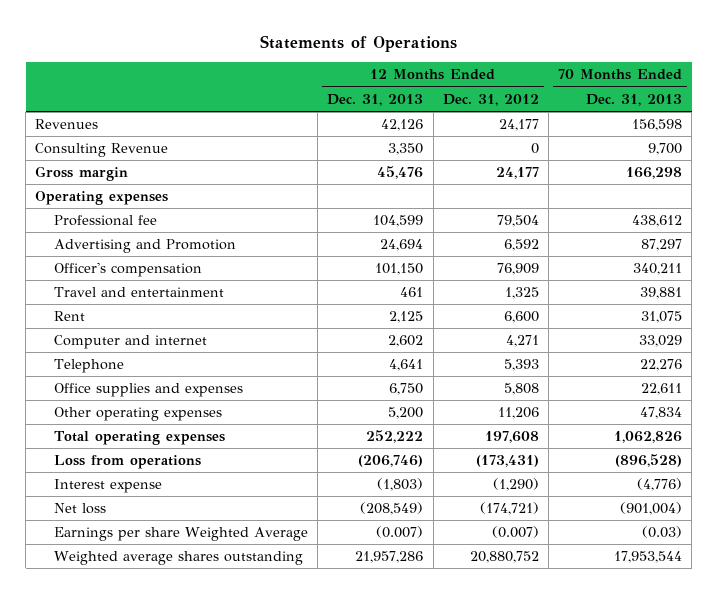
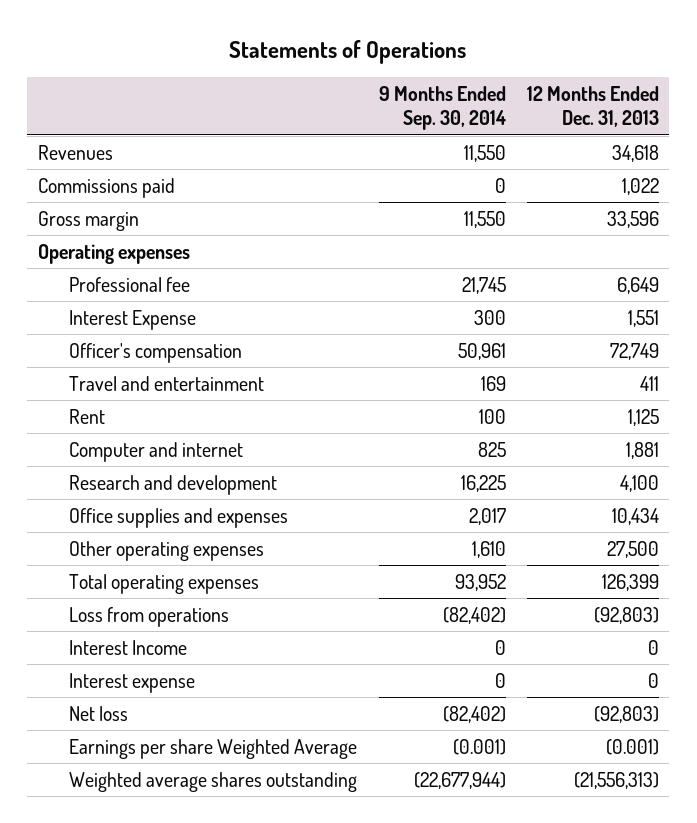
- | 12 Months Ended Dec. 31, 2013 | 12 Months Ended Dec. 31, 2012 | 70 Months Ended Dec. 31, 2013
+ | 9 Months Ended Sep. 30, 2014 | 12 Months Ended Dec. 31, 2013
- Revenues | 42,126 | 24,177 | 156,598
- Consulting Revenue | 3,350 | 0 | 9,700
- Gross margin | 45,476 | 24,177 | 166,298
+ Revenues | 11,550 | 34,618
+ Commissions paid | 0 | 1,022
+ Gross margin | 11,550 | 33,596
- Professional fee | 104,599 | 79,504 | 438,612
- Advertising and Promotion | 24,694 | 6,592 | 87,297
- Officer's compensation | 101,150 | 76,909 | 340,211
- Travel and entertainment | 461 | 1,325 | 39,881
- Rent | 2,125 | 6,600 | 31,075
- Computer and internet | 2,602 | 4,271 | 33,029
- Telephone | 4,641 | 5,393 | 22,276
- Office supplies and expenses | 6,750 | 5,808 | 22,611
- Other operating expenses | 5,200 | 11,206 | 47,834
- Total operating expenses | 252,222 | 197,608 | 1,062,826
- Loss from operations | (206,746) | (173,431) | (896,528)
- Interest expense | (1,803) | (1,290) | (4,776)
- Net loss | (208,549) | (174,721) | (901,004)
- Earnings per share Weighted Average | (0.007) | (0.007) | (0.03)
- Weighted average shares outstanding | 21,957,286 | 20,880,752 | 17,953,544
+ Professional fee | 21,745 | 6,649
+ Interest Expense | 300 | 1,551
+ Officer's compensation | 50,961 | 72,749
+ Travel and entertainment | 169 | 411
+ Rent | 100 | 1,125
+ Computer and internet | 825 | 1,881
+ Research and development | 16,225 | 4,100
+ Office supplies and expenses | 2,017 | 10,434
+ Other operating expenses | 1,610 | 27,500
+ Total operating expenses | 93,952 | 126,399
+ Loss from operations | (82,402) | (92,803)
+ Interest Income | 0 | 0
+ Interest expense | 0 | 0
+ Net loss | (82,402) | (92,803)
+ Earnings per share Weighted Average | (0.001) | (0.001)
+ Weighted average shares outstanding | (22,677,944) | (21,556,313)

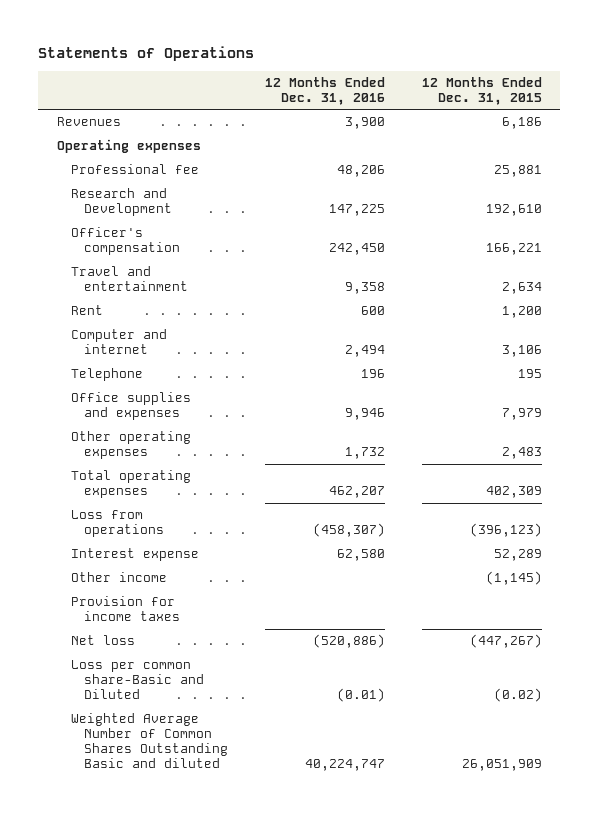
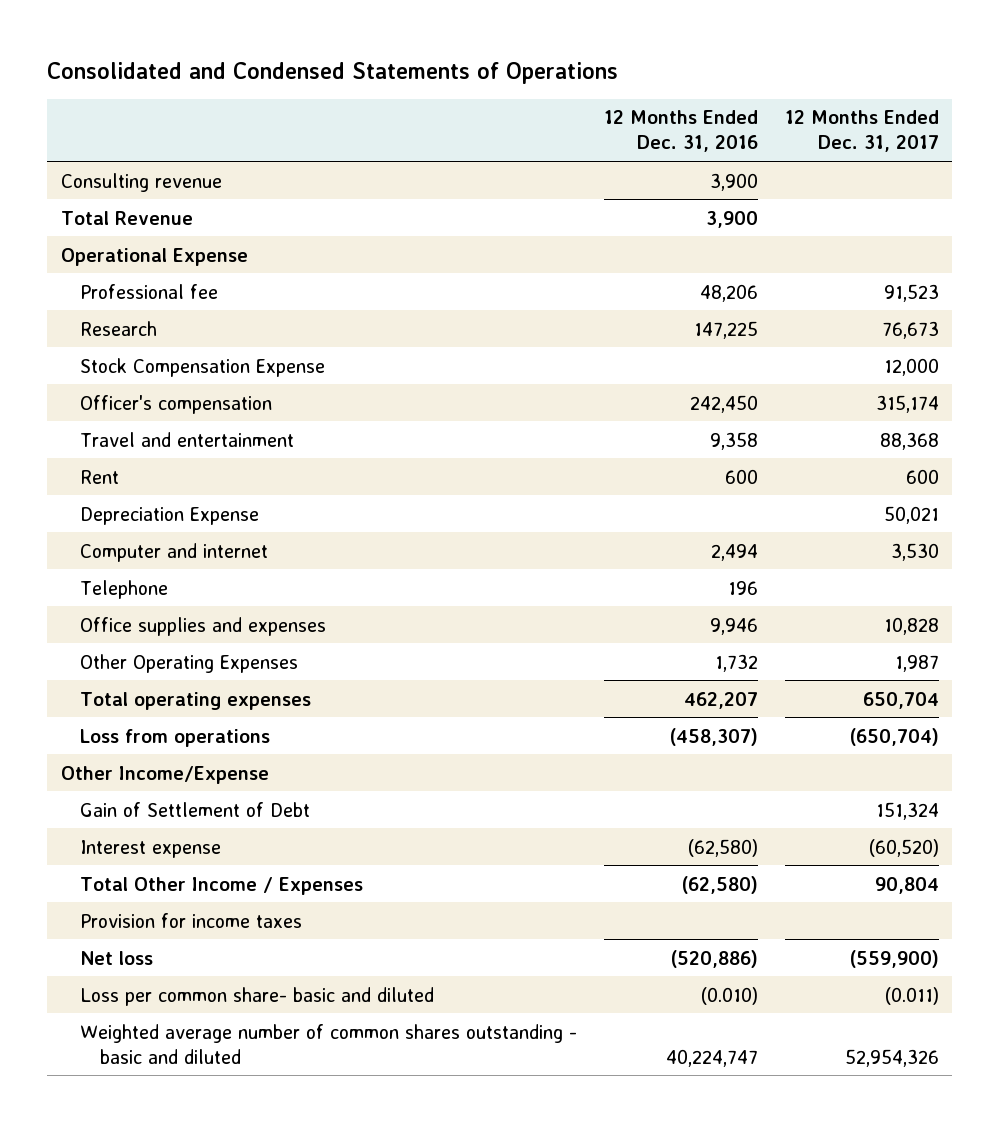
- Statements of Operations
+ Consolidated and Condensed Statements of Operations
- | 12 Months Ended Dec. 31, 2016 | 12 Months Ended Dec. 31, 2015
+ | 12 Months Ended Dec. 31, 2016 | 12 Months Ended Dec. 31, 2017
- Revenues | 3,900 | 6,186
- Operating expenses
+ Consulting revenue | 3,900 |
+ Total Revenue | 3,900 |
+ Operational Expense
- Research and Development | 147,225 | 192,610
+ Research | 147,225 | 76,673
+ Stock Compensation Expense | | 12,000
+ Depreciation Expense | | 50,021
- Other operating expenses | 1,732 | 2,483
+ Other Operating Expenses | 1,732 | 1,987
- Interest expense | 62,580 | 52,289
- Other income | | (1,145)
+ Other Income/Expense
+ Gain of Settlement of Debt | | 151,324
+ Interest expense | (62,580) | (60,520)
+ Total Other Income / Expenses | (62,580) | 90,804
- Loss per common share-Basic and Diluted | (0.01) | (0.02)
- Weighted Average Number of Common Shares Outstanding Basic and diluted | 40,224,747 | 26,051,909
+ Loss per common share- basic and diluted | (0.010) | (0.011)
+ Weighted average number of common shares outstanding - basic and diluted | 40,224,747 | 52,954,326

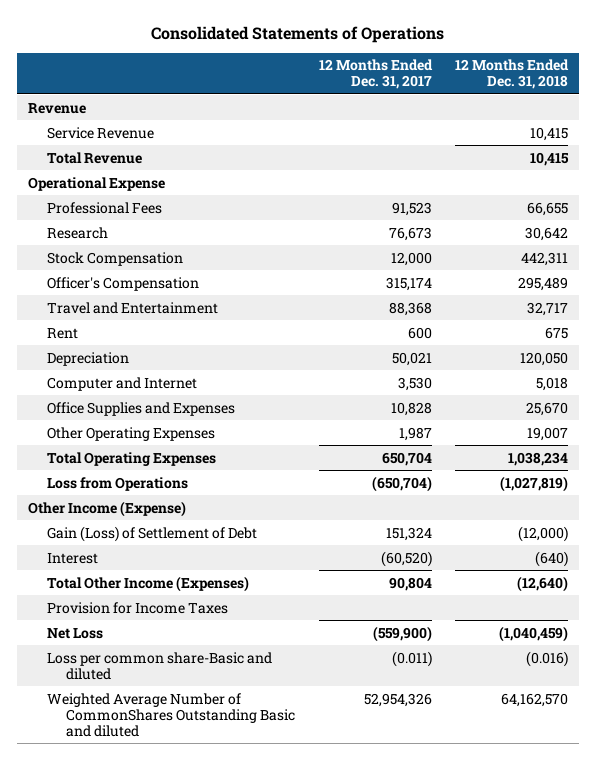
- Consolidated and Condensed Statements of Operations
+ Consolidated Statements of Operations
- | 12 Months Ended Dec. 31, 2016 | 12 Months Ended Dec. 31, 2017
+ | 12 Months Ended Dec. 31, 2017 | 12 Months Ended Dec. 31, 2018
- Consulting revenue | 3,900 |
+ Revenue
+ Service Revenue | | 10,415
- Professional fee | 48,206 | 91,523
+ Professional Fees | 91,523 | 66,655
- Stock Compensation Expense | | 12,000
- Officer's compensation | 242,450 | 315,174
- Travel and entertainment | 9,358 | 88,368
+ Stock Compensation | 12,000 | 442,311
+ Officer's Compensation | 315,174 | 295,489
+ Travel and Entertainment | 88,368 | 32,717
- Depreciation Expense | | 50,021
- Computer and internet | 2,494 | 3,530
- Telephone | 196 |
- Office supplies and expenses | 9,946 | 10,828
+ Depreciation | 50,021 | 120,050
+ Computer and Internet | 3,530 | 5,018
+ Office Supplies and Expenses | 10,828 | 25,670
- Total operating expenses | 462,207 | 650,704
- Loss from operations | (458,307) | (650,704)
- Other Income/Expense
- Gain of Settlement of Debt | | 151,324
- Interest expense | (62,580) | (60,520)
- Total Other Income / Expenses | (62,580) | 90,804
- Provision for income taxes
- Net loss | (520,886) | (559,900)
- Loss per common share- basic and diluted | (0.010) | (0.011)
- Weighted average number of common shares outstanding - basic and diluted | 40,224,747 | 52,954,326
+ Total Operating Expenses | 650,704 | 1,038,234
+ Loss from Operations | (650,704) | (1,027,819)
+ Other Income (Expense)
+ Gain (Loss) of Settlement of Debt | 151,324 | (12,000)
+ Interest | (60,520) | (640)
+ Total Other Income (Expenses) | 90,804 | (12,640)
+ Provision for Income Taxes
+ Net Loss | (559,900) | (1,040,459)
+ Loss per common share-Basic and diluted | (0.011) | (0.016)
+ Weighted Average Number of CommonShares Outstanding Basic and diluted | 52,954,326 | 64,162,570

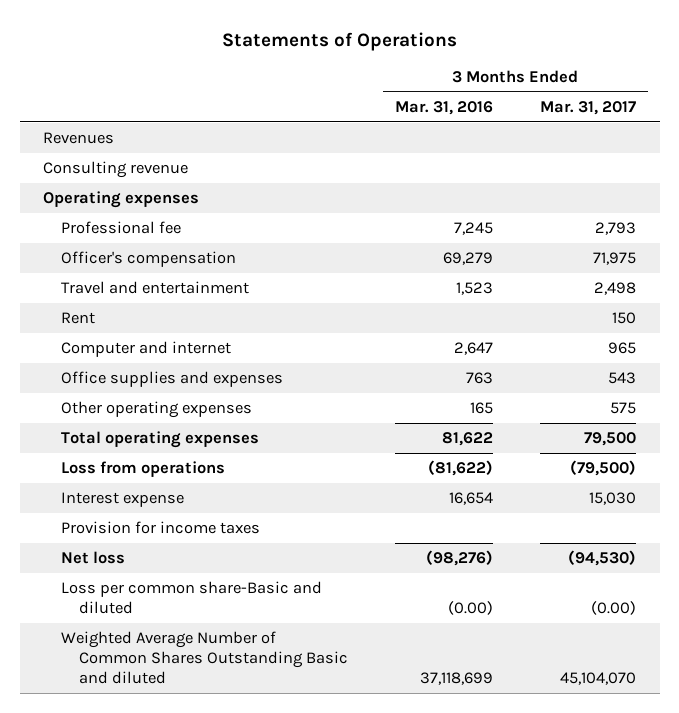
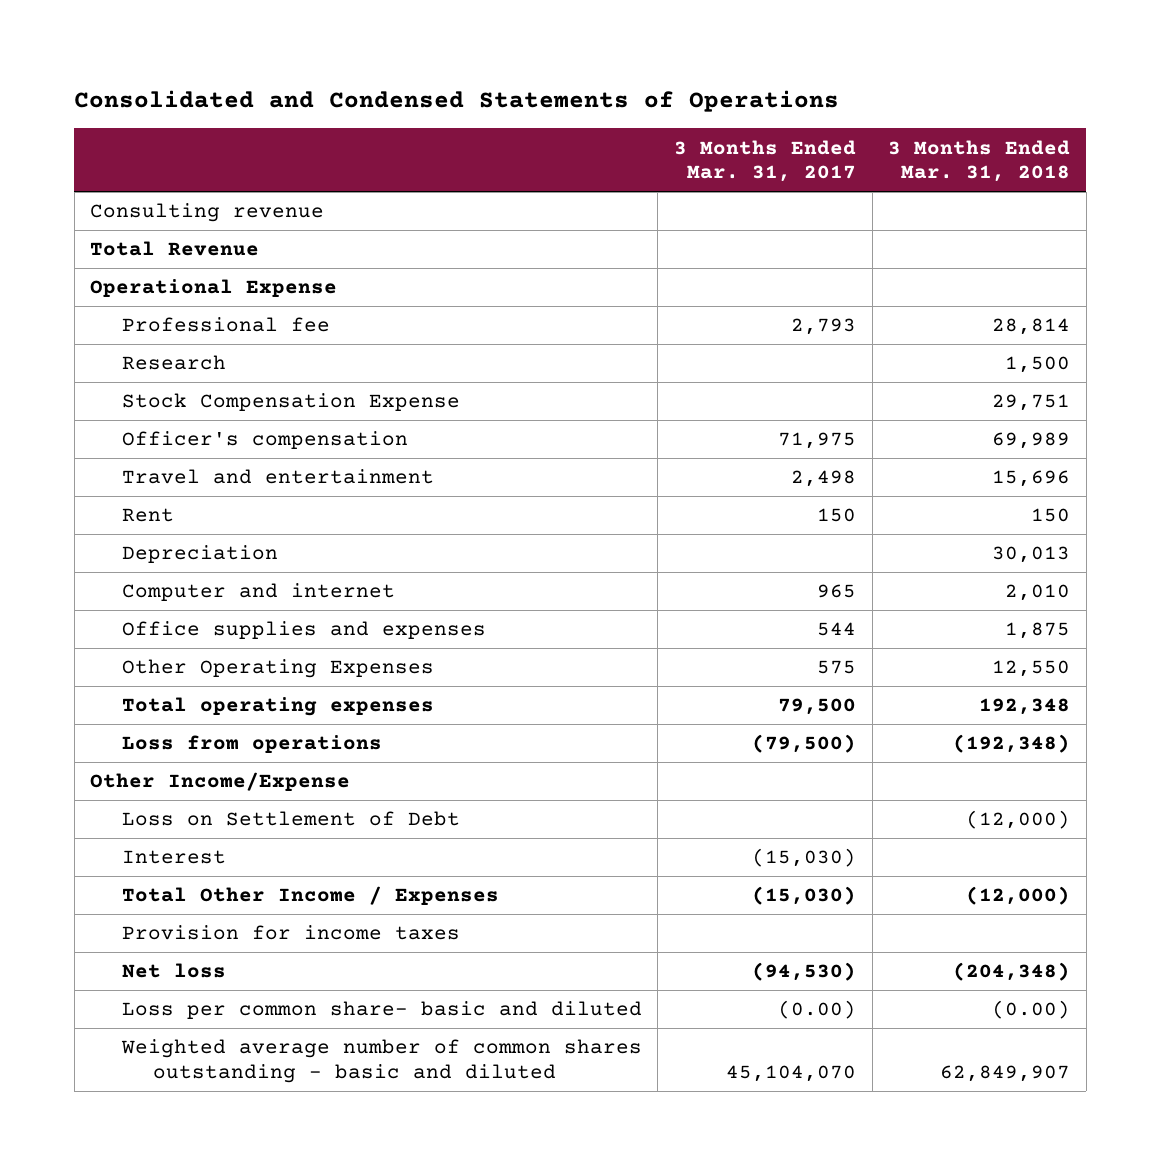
- Statements of Operations
+ Consolidated and Condensed Statements of Operations
- | 3 Months Ended Mar. 31, 2016 | 3 Months Ended Mar. 31, 2017
+ | 3 Months Ended Mar. 31, 2017 | 3 Months Ended Mar. 31, 2018
- Revenues
- Operating expenses
+ Total Revenue
+ Operational Expense
+ Research | | 1,500
+ Stock Compensation Expense | | 29,751
+ Depreciation | | 30,013
- Office supplies and expenses | 763 | 543
- Other operating expenses | 165 | 575
+ Office supplies and expenses | 544 | 1,875
+ Other Operating Expenses | 575 | 12,550
- Interest expense | 16,654 | 15,030
+ Other Income/Expense
+ Loss on Settlement of Debt | | (12,000)
+ Interest | (15,030) |
+ Total Other Income / Expenses | (15,030) | (12,000)
- Loss per common share-Basic and diluted | (0.00) | (0.00)
- Weighted Average Number of Common Shares Outstanding Basic and diluted | 37,118,699 | 45,104,070
+ Loss per common share- basic and diluted | (0.00) | (0.00)
+ Weighted average number of common shares outstanding - basic and diluted | 45,104,070 | 62,849,907

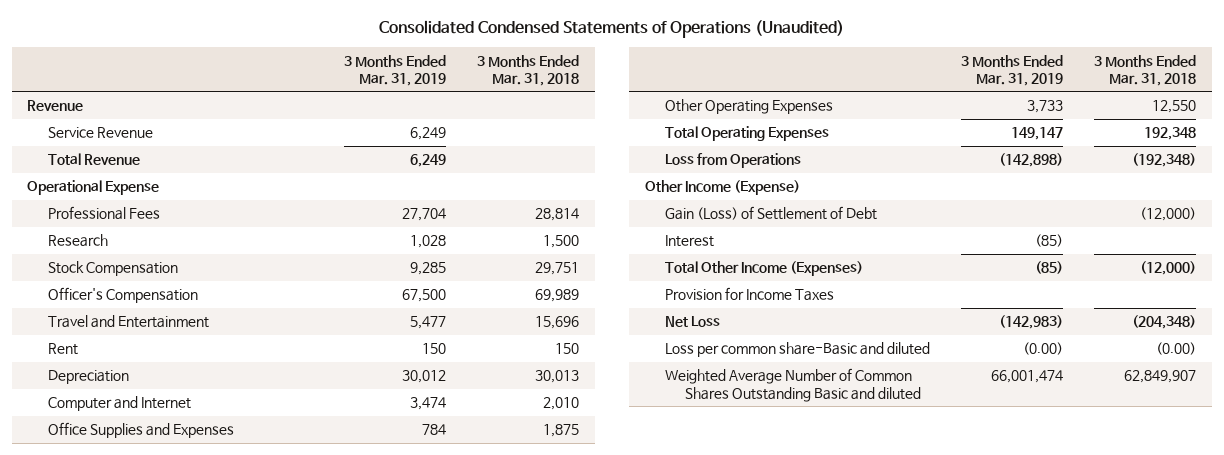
- Consolidated and Condensed Statements of Operations
+ Consolidated Condensed Statements of Operations (Unaudited)
- | 3 Months Ended Mar. 31, 2017 | 3 Months Ended Mar. 31, 2018
+ | 3 Months Ended Mar. 31, 2019 | 3 Months Ended Mar. 31, 2018
- Consulting revenue
+ Revenue
+ Service Revenue | 6,249 |
- Professional fee | 2,793 | 28,814
+ Professional Fees | 27,704 | 28,814
- Stock Compensation Expense | | 29,751
- Officer's compensation | 71,975 | 69,989
- Travel and entertainment | 2,498 | 15,696
+ Stock Compensation | 9,285 | 29,751
+ Officer's Compensation | 67,500 | 69,989
+ Travel and Entertainment | 5,477 | 15,696
- Computer and internet | 965 | 2,010
- Office supplies and expenses | 544 | 1,875
+ Computer and Internet | 3,474 | 2,010
+ Office Supplies and Expenses | 784 | 1,875
- Total operating expenses | 79,500 | 192,348
- Loss from operations | (79,500) | (192,348)
- Other Income/Expense
- Loss on Settlement of Debt | | (12,000)
+ Total Operating Expenses | 149,147 | 192,348
+ Loss from Operations | (142,898) | (192,348)
+ Other Income (Expense)
+ Gain (Loss) of Settlement of Debt | | (12,000)
- Total Other Income / Expenses | (15,030) | (12,000)
- Provision for income taxes
- Net loss | (94,530) | (204,348)
- Loss per common share- basic and diluted | (0.00) | (0.00)
- Weighted average number of common shares outstanding - basic and diluted | 45,104,070 | 62,849,907
+ Total Other Income (Expenses) | (85) | (12,000)
+ Provision for Income Taxes
+ Net Loss | (142,983) | (204,348)
+ Loss per common share-Basic and diluted | (0.00) | (0.00)
+ Weighted Average Number of Common Shares Outstanding Basic and diluted | 66,001,474 | 62,849,907

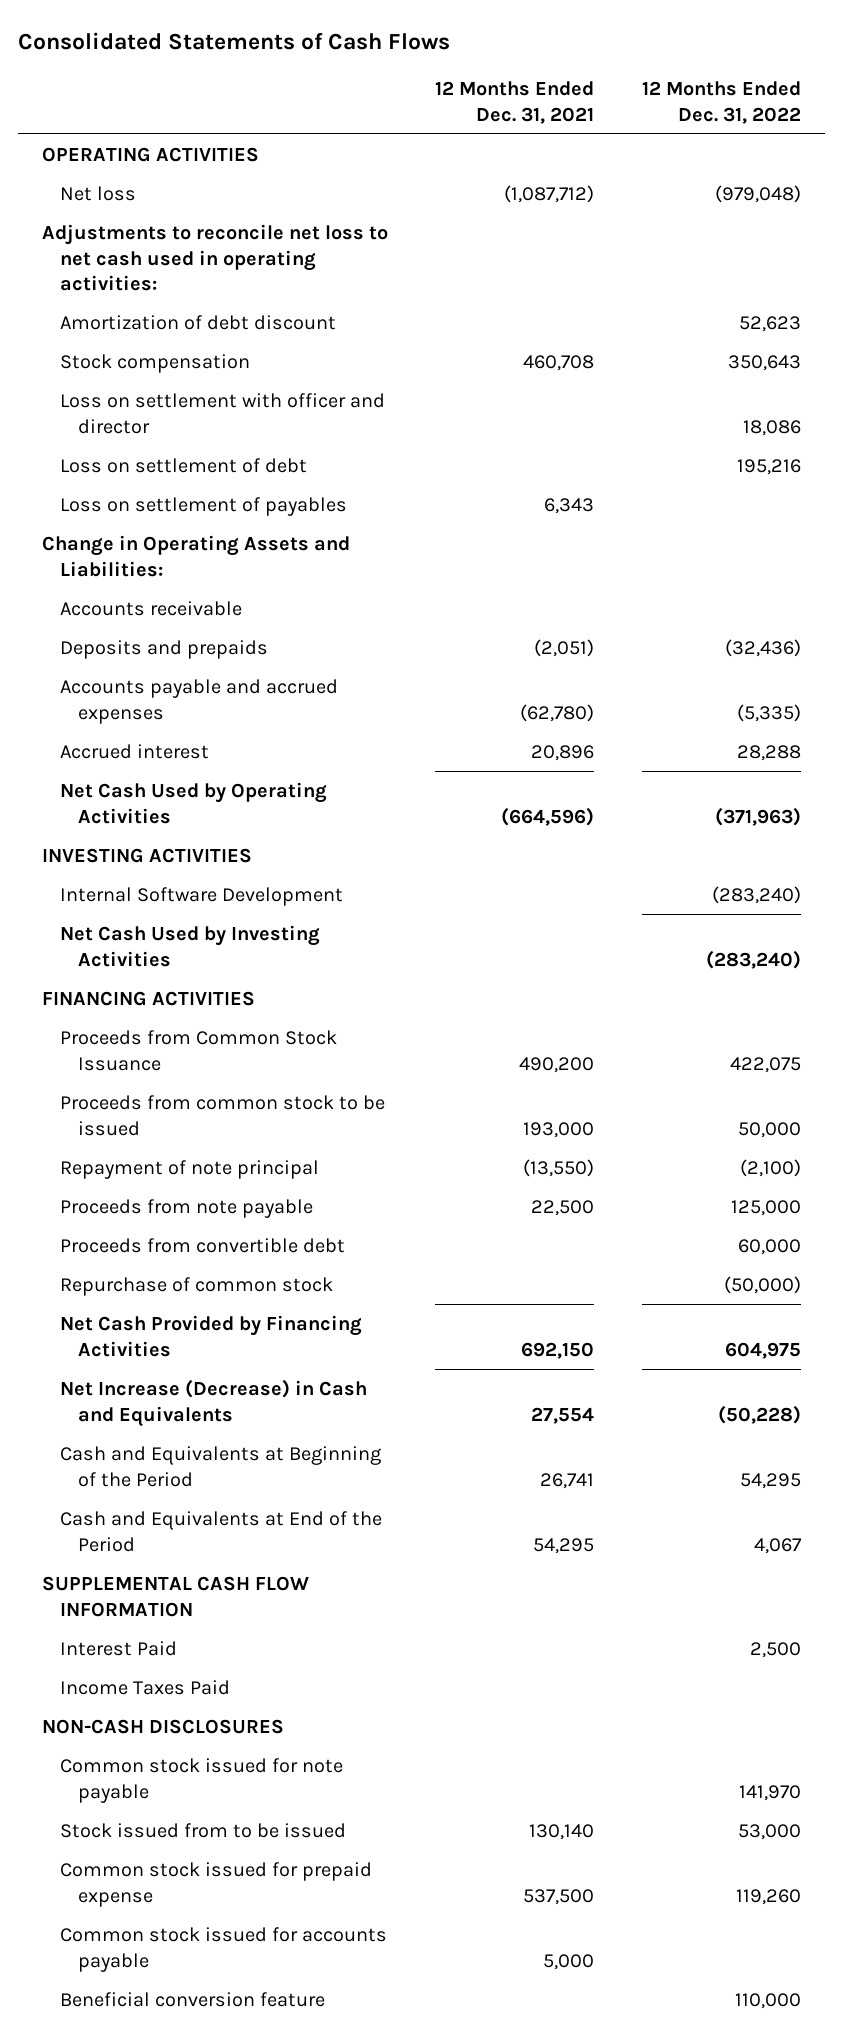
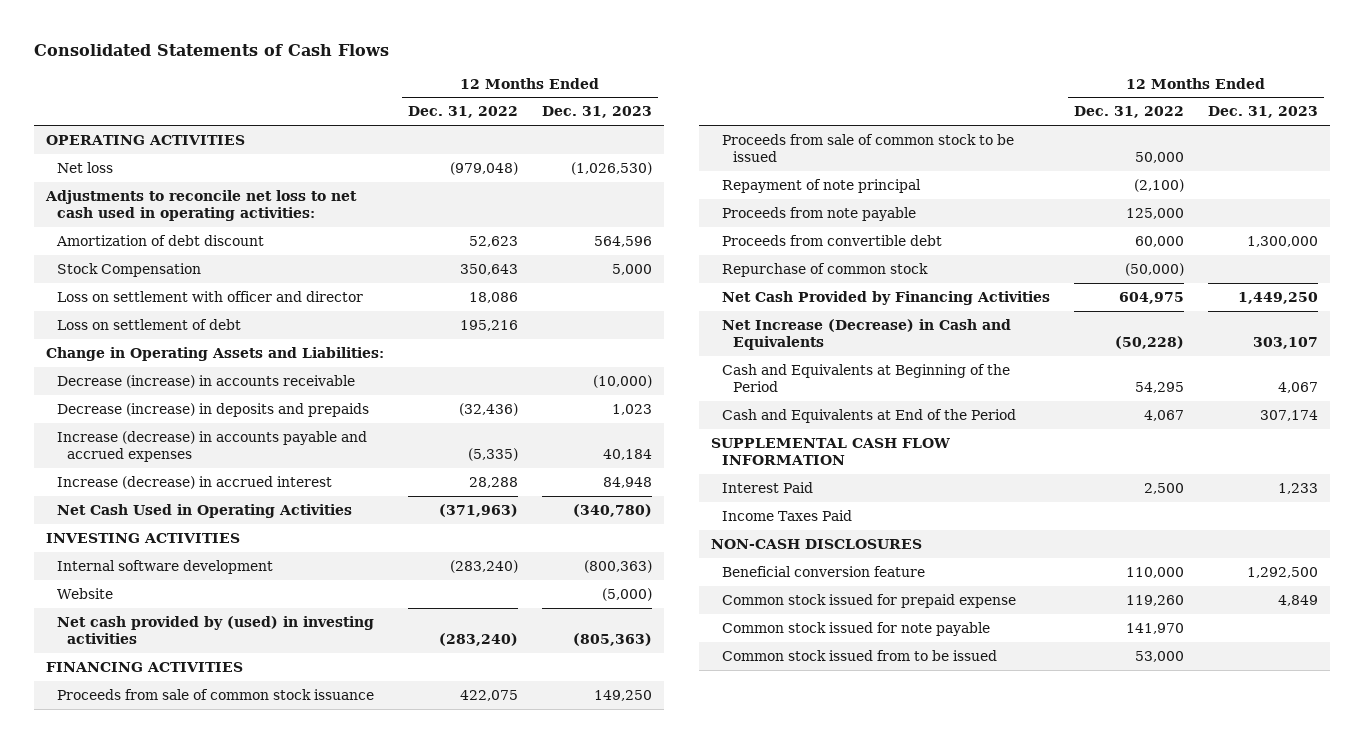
- | 12 Months Ended Dec. 31, 2021 | 12 Months Ended Dec. 31, 2022
+ | 12 Months Ended Dec. 31, 2022 | 12 Months Ended Dec. 31, 2023
- Stock compensation | 460,708 | 350,643
+ Stock Compensation | 350,643 | 5,000
- Loss on settlement of payables | 6,343 |
- Accounts receivable
- Deposits and prepaids | (2,051) | (32,436)
- Accounts payable and accrued expenses | (62,780) | (5,335)
- Accrued interest | 20,896 | 28,288
- Net Cash Used by Operating Activities | (664,596) | (371,963)
+ Decrease (increase) in accounts receivable | | (10,000)
+ Decrease (increase) in deposits and prepaids | (32,436) | 1,023
+ Increase (decrease) in accounts payable and accrued expenses | (5,335) | 40,184
+ Increase (decrease) in accrued interest | 28,288 | 84,948
+ Net Cash Used in Operating Activities | (371,963) | (340,780)
- Internal Software Development | | (283,240)
- Net Cash Used by Investing Activities | | (283,240)
+ Internal software development | (283,240) | (800,363)
+ Website | | (5,000)
+ Net cash provided by (used) in investing activities | (283,240) | (805,363)
- Proceeds from Common Stock Issuance | 490,200 | 422,075
- Proceeds from common stock to be issued | 193,000 | 50,000
+ Proceeds from sale of common stock issuance | 422,075 | 149,250
+ Proceeds from sale of common stock to be issued | 50,000 |
- Stock issued from to be issued | 130,140 | 53,000
- Common stock issued for accounts payable | 5,000 |
moved down: Common stock issued for prepaid expense | 119,260 | 4,849
moved down: Common stock issued for note payable | 141,970 |
+ Common stock issued from to be issued | 53,000 |

